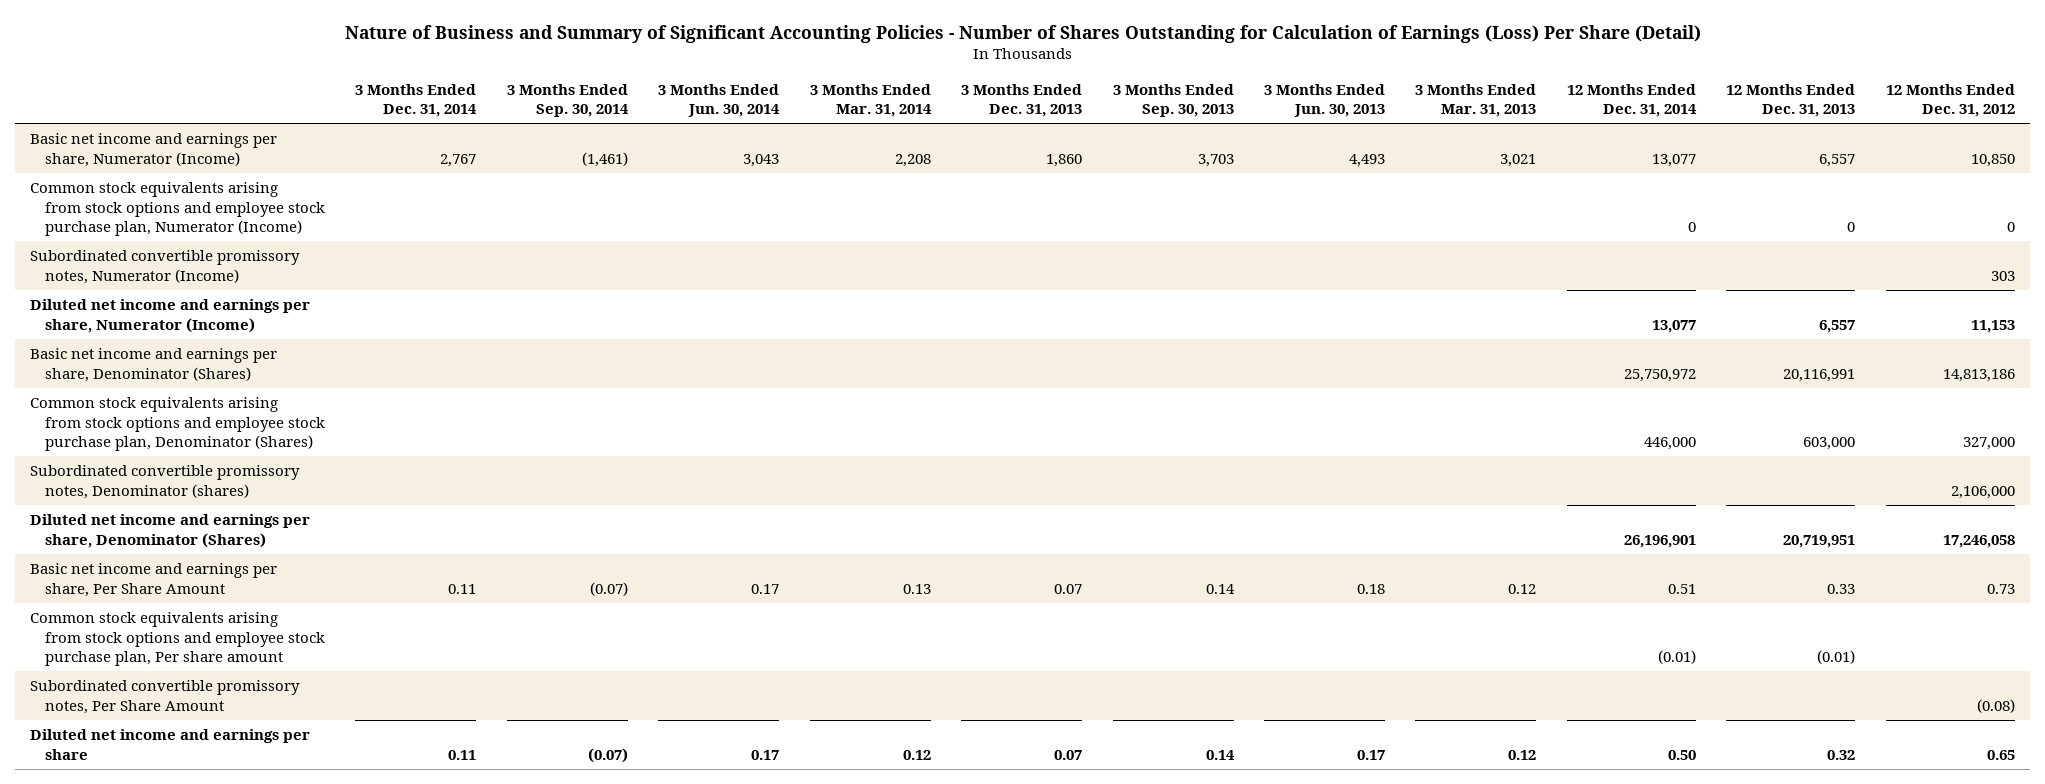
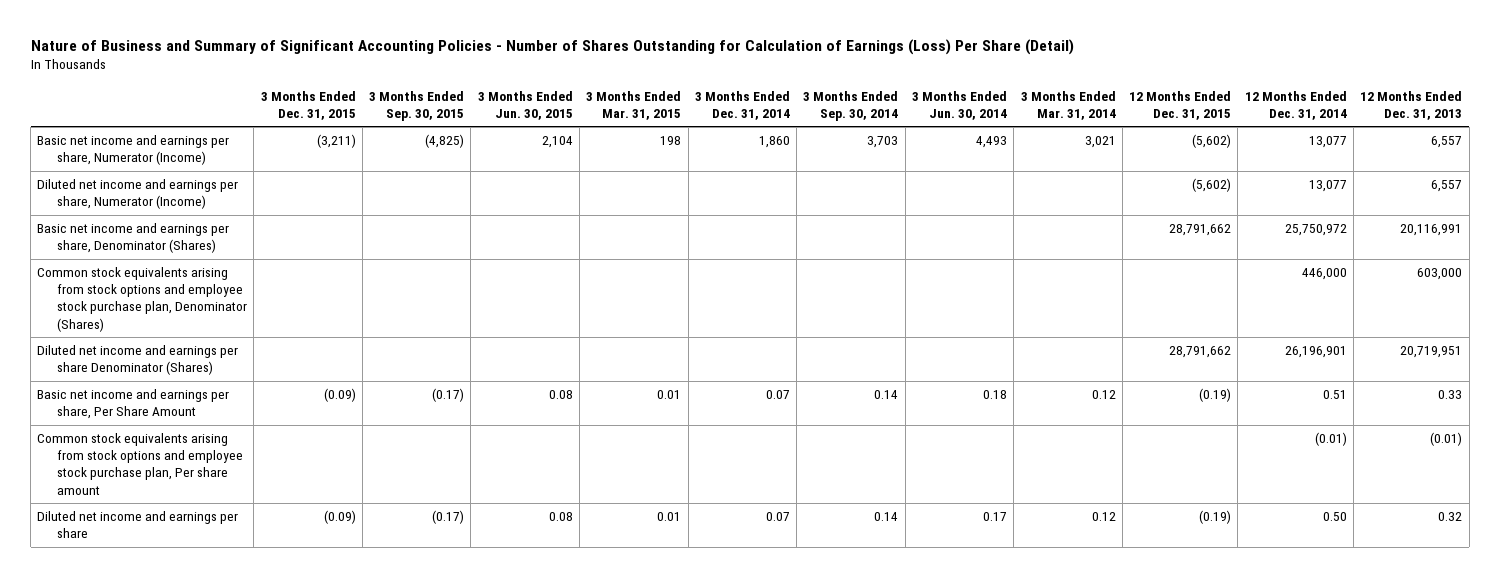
- | 3 Months Ended Dec. 31, 2014 | 3 Months Ended Sep. 30, 2014 | 3 Months Ended Jun. 30, 2014 | 3 Months Ended Mar. 31, 2014 | 3 Months Ended Dec. 31, 2013 | 3 Months Ended Sep. 30, 2013 | 3 Months Ended Jun. 30, 2013 | 3 Months Ended Mar. 31, 2013 | 12 Months Ended Dec. 31, 2014 | 12 Months Ended Dec. 31, 2013 | 12 Months Ended Dec. 31, 2012
+ | 3 Months Ended Dec. 31, 2015 | 3 Months Ended Sep. 30, 2015 | 3 Months Ended Jun. 30, 2015 | 3 Months Ended Mar. 31, 2015 | 3 Months Ended Dec. 31, 2014 | 3 Months Ended Sep. 30, 2014 | 3 Months Ended Jun. 30, 2014 | 3 Months Ended Mar. 31, 2014 | 12 Months Ended Dec. 31, 2015 | 12 Months Ended Dec. 31, 2014 | 12 Months Ended Dec. 31, 2013
- Basic net income and earnings per share, Numerator (Income) | 2,767 | (1,461) | 3,043 | 2,208 | 1,860 | 3,703 | 4,493 | 3,021 | 13,077 | 6,557 | 10,850
- Common stock equivalents arising from stock options and employee stock purchase plan, Numerator (Income) | | | | | | | | | 0 | 0 | 0
- Subordinated convertible promissory notes, Numerator (Income) | | | | | | | | | | | 303
+ Basic net income and earnings per share, Numerator (Income) | (3,211) | (4,825) | 2,104 | 198 | 1,860 | 3,703 | 4,493 | 3,021 | (5,602) | 13,077 | 6,557
- Subordinated convertible promissory notes, Denominator (shares) | | | | | | | | | | | 2,106,000
- Diluted net income and earnings per share, Denominator (Shares) | | | | | | | | | 26,196,901 | 20,719,951 | 17,246,058
- Basic net income and earnings per share, Per Share Amount | 0.11 | (0.07) | 0.17 | 0.13 | 0.07 | 0.14 | 0.18 | 0.12 | 0.51 | 0.33 | 0.73
+ Diluted net income and earnings per share Denominator (Shares) | | | | | | | | | 28,791,662 | 26,196,901 | 20,719,951
+ Basic net income and earnings per share, Per Share Amount | (0.09) | (0.17) | 0.08 | 0.01 | 0.07 | 0.14 | 0.18 | 0.12 | (0.19) | 0.51 | 0.33
- Subordinated convertible promissory notes, Per Share Amount | | | | | | | | | | | (0.08)
- Diluted net income and earnings per share | 0.11 | (0.07) | 0.17 | 0.12 | 0.07 | 0.14 | 0.17 | 0.12 | 0.50 | 0.32 | 0.65
+ Diluted net income and earnings per share | (0.09) | (0.17) | 0.08 | 0.01 | 0.07 | 0.14 | 0.17 | 0.12 | (0.19) | 0.50 | 0.32

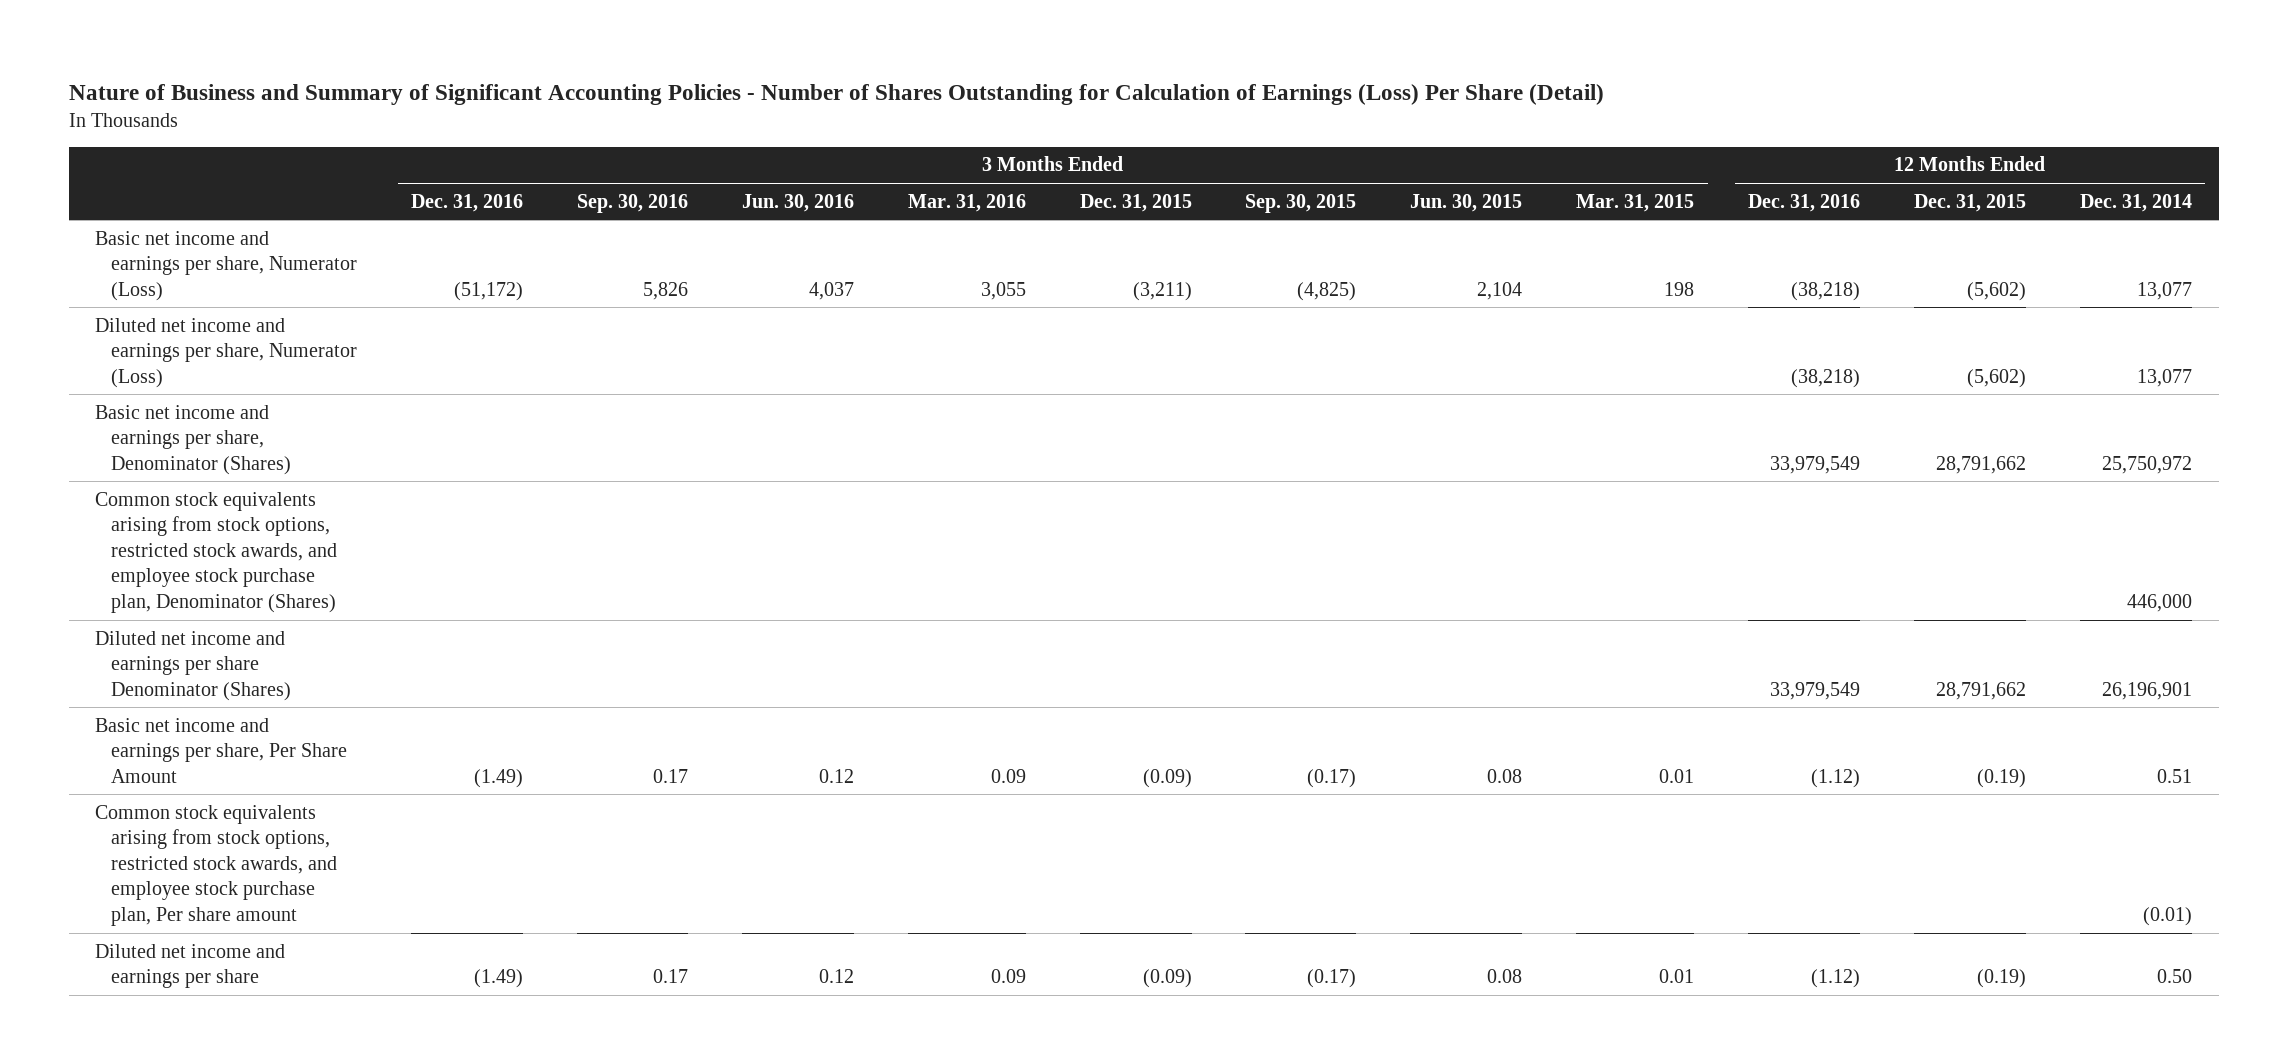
- | 3 Months Ended Dec. 31, 2015 | 3 Months Ended Sep. 30, 2015 | 3 Months Ended Jun. 30, 2015 | 3 Months Ended Mar. 31, 2015 | 3 Months Ended Dec. 31, 2014 | 3 Months Ended Sep. 30, 2014 | 3 Months Ended Jun. 30, 2014 | 3 Months Ended Mar. 31, 2014 | 12 Months Ended Dec. 31, 2015 | 12 Months Ended Dec. 31, 2014 | 12 Months Ended Dec. 31, 2013
+ | 3 Months Ended Dec. 31, 2016 | 3 Months Ended Sep. 30, 2016 | 3 Months Ended Jun. 30, 2016 | 3 Months Ended Mar. 31, 2016 | 3 Months Ended Dec. 31, 2015 | 3 Months Ended Sep. 30, 2015 | 3 Months Ended Jun. 30, 2015 | 3 Months Ended Mar. 31, 2015 | 12 Months Ended Dec. 31, 2016 | 12 Months Ended Dec. 31, 2015 | 12 Months Ended Dec. 31, 2014
- Basic net income and earnings per share, Numerator (Income) | (3,211) | (4,825) | 2,104 | 198 | 1,860 | 3,703 | 4,493 | 3,021 | (5,602) | 13,077 | 6,557
- Diluted net income and earnings per share, Numerator (Income) | | | | | | | | | (5,602) | 13,077 | 6,557
+ Basic net income and earnings per share, Numerator (Loss) | (51,172) | 5,826 | 4,037 | 3,055 | (3,211) | (4,825) | 2,104 | 198 | (38,218) | (5,602) | 13,077
+ Diluted net income and earnings per share, Numerator (Loss) | | | | | | | | | (38,218) | (5,602) | 13,077
- Common stock equivalents arising from stock options and employee stock purchase plan, Denominator (Shares) | | | | | | | | | | 446,000 | 603,000
+ Common stock equivalents arising from stock options, restricted stock awards, and employee stock purchase plan, Denominator (Shares) | | | | | | | | | | | 446,000
- Common stock equivalents arising from stock options and employee stock purchase plan, Per share amount | | | | | | | | | | (0.01) | (0.01)
+ Common stock equivalents arising from stock options, restricted stock awards, and employee stock purchase plan, Per share amount | | | | | | | | | | | (0.01)

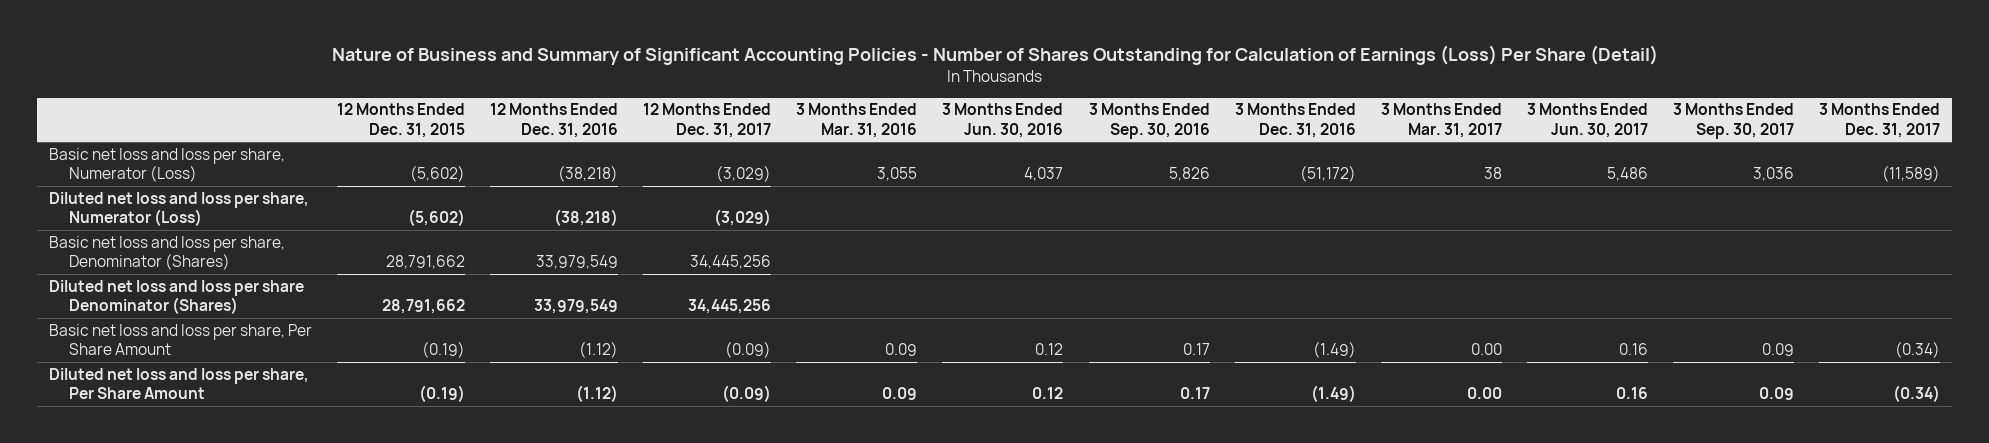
- | 3 Months Ended Dec. 31, 2016 | 3 Months Ended Sep. 30, 2016 | 3 Months Ended Jun. 30, 2016 | 3 Months Ended Mar. 31, 2016 | 3 Months Ended Dec. 31, 2015 | 3 Months Ended Sep. 30, 2015 | 3 Months Ended Jun. 30, 2015 | 3 Months Ended Mar. 31, 2015 | 12 Months Ended Dec. 31, 2016 | 12 Months Ended Dec. 31, 2015 | 12 Months Ended Dec. 31, 2014
+ | 12 Months Ended Dec. 31, 2015 | 12 Months Ended Dec. 31, 2016 | 12 Months Ended Dec. 31, 2017 | 3 Months Ended Mar. 31, 2016 | 3 Months Ended Jun. 30, 2016 | 3 Months Ended Sep. 30, 2016 | 3 Months Ended Dec. 31, 2016 | 3 Months Ended Mar. 31, 2017 | 3 Months Ended Jun. 30, 2017 | 3 Months Ended Sep. 30, 2017 | 3 Months Ended Dec. 31, 2017
- Basic net income and earnings per share, Numerator (Loss) | (51,172) | 5,826 | 4,037 | 3,055 | (3,211) | (4,825) | 2,104 | 198 | (38,218) | (5,602) | 13,077
- Diluted net income and earnings per share, Numerator (Loss) | | | | | | | | | (38,218) | (5,602) | 13,077
- Basic net income and earnings per share, Denominator (Shares) | | | | | | | | | 33,979,549 | 28,791,662 | 25,750,972
- Common stock equivalents arising from stock options, restricted stock awards, and employee stock purchase plan, Denominator (Shares) | | | | | | | | | | | 446,000
- Diluted net income and earnings per share Denominator (Shares) | | | | | | | | | 33,979,549 | 28,791,662 | 26,196,901
- Basic net income and earnings per share, Per Share Amount | (1.49) | 0.17 | 0.12 | 0.09 | (0.09) | (0.17) | 0.08 | 0.01 | (1.12) | (0.19) | 0.51
- Common stock equivalents arising from stock options, restricted stock awards, and employee stock purchase plan, Per share amount | | | | | | | | | | | (0.01)
- Diluted net income and earnings per share | (1.49) | 0.17 | 0.12 | 0.09 | (0.09) | (0.17) | 0.08 | 0.01 | (1.12) | (0.19) | 0.50
+ Basic net loss and loss per share, Numerator (Loss) | (5,602) | (38,218) | (3,029) | 3,055 | 4,037 | 5,826 | (51,172) | 38 | 5,486 | 3,036 | (11,589)
+ Diluted net loss and loss per share, Numerator (Loss) | (5,602) | (38,218) | (3,029) | | | | | | | |
+ Basic net loss and loss per share, Denominator (Shares) | 28,791,662 | 33,979,549 | 34,445,256 | | | | | | | |
+ Diluted net loss and loss per share Denominator (Shares) | 28,791,662 | 33,979,549 | 34,445,256 | | | | | | | |
+ Basic net loss and loss per share, Per Share Amount | (0.19) | (1.12) | (0.09) | 0.09 | 0.12 | 0.17 | (1.49) | 0.00 | 0.16 | 0.09 | (0.34)
+ Diluted net loss and loss per share, Per Share Amount | (0.19) | (1.12) | (0.09) | 0.09 | 0.12 | 0.17 | (1.49) | 0.00 | 0.16 | 0.09 | (0.34)

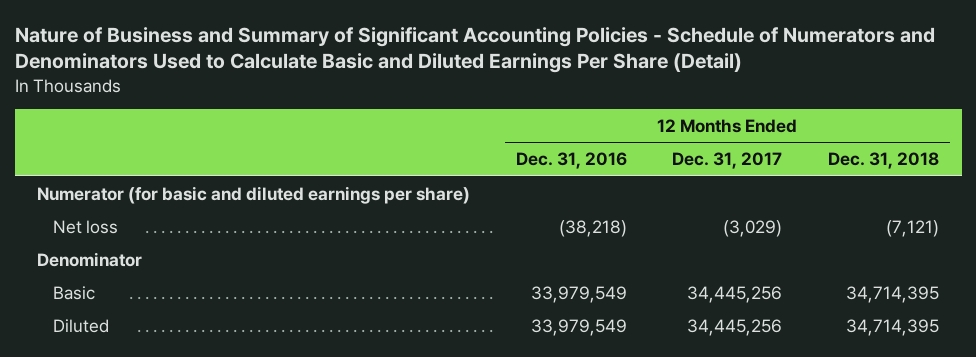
- Nature of Business and Summary of Significant Accounting Policies - Number of Shares Outstanding for Calculation of Earnings (Loss) Per Share (Detail)
+ Nature of Business and Summary of Significant Accounting Policies - Schedule of Numerators and Denominators Used to Calculate Basic and Diluted Earnings Per Share (Detail)
- | 12 Months Ended Dec. 31, 2015 | 12 Months Ended Dec. 31, 2016 | 12 Months Ended Dec. 31, 2017 | 3 Months Ended Mar. 31, 2016 | 3 Months Ended Jun. 30, 2016 | 3 Months Ended Sep. 30, 2016 | 3 Months Ended Dec. 31, 2016 | 3 Months Ended Mar. 31, 2017 | 3 Months Ended Jun. 30, 2017 | 3 Months Ended Sep. 30, 2017 | 3 Months Ended Dec. 31, 2017
+ | 12 Months Ended Dec. 31, 2016 | 12 Months Ended Dec. 31, 2017 | 12 Months Ended Dec. 31, 2018
- Basic net loss and loss per share, Numerator (Loss) | (5,602) | (38,218) | (3,029) | 3,055 | 4,037 | 5,826 | (51,172) | 38 | 5,486 | 3,036 | (11,589)
- Diluted net loss and loss per share, Numerator (Loss) | (5,602) | (38,218) | (3,029) | | | | | | | |
- Basic net loss and loss per share, Denominator (Shares) | 28,791,662 | 33,979,549 | 34,445,256 | | | | | | | |
- Diluted net loss and loss per share Denominator (Shares) | 28,791,662 | 33,979,549 | 34,445,256 | | | | | | | |
- Basic net loss and loss per share, Per Share Amount | (0.19) | (1.12) | (0.09) | 0.09 | 0.12 | 0.17 | (1.49) | 0.00 | 0.16 | 0.09 | (0.34)
- Diluted net loss and loss per share, Per Share Amount | (0.19) | (1.12) | (0.09) | 0.09 | 0.12 | 0.17 | (1.49) | 0.00 | 0.16 | 0.09 | (0.34)
+ Numerator (for basic and diluted earnings per share)
+ Net loss | (38,218) | (3,029) | (7,121)
+ Denominator
+ Basic | 33,979,549 | 34,445,256 | 34,714,395
+ Diluted | 33,979,549 | 34,445,256 | 34,714,395

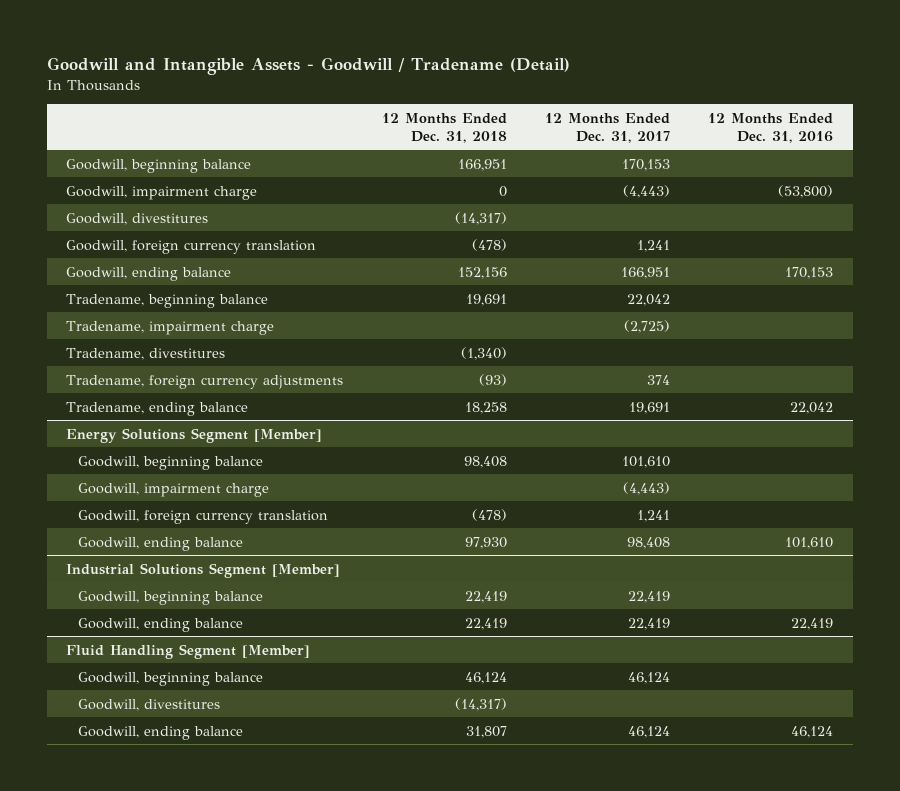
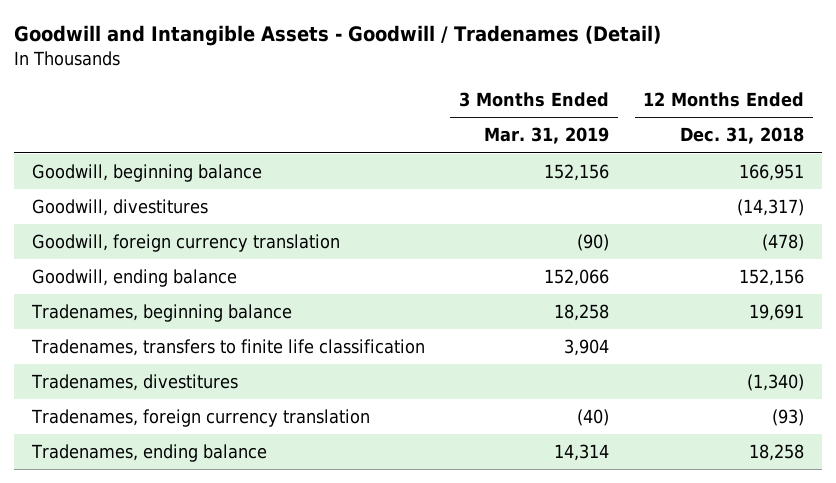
- Goodwill and Intangible Assets - Goodwill / Tradename (Detail)
+ Goodwill and Intangible Assets - Goodwill / Tradenames (Detail)
- | 12 Months Ended Dec. 31, 2018 | 12 Months Ended Dec. 31, 2017 | 12 Months Ended Dec. 31, 2016
+ | 3 Months Ended Mar. 31, 2019 | 12 Months Ended Dec. 31, 2018
- Goodwill, impairment charge | 0 | (4,443) | (53,800)
- Tradename, beginning balance | 19,691 | 22,042 |
- Tradename, impairment charge | | (2,725) |
- Tradename, divestitures | (1,340) | |
- Tradename, foreign currency adjustments | (93) | 374 |
- Tradename, ending balance | 18,258 | 19,691 | 22,042
- Energy Solutions Segment [Member]
- Goodwill, beginning balance | 98,408 | 101,610 |
- Goodwill, impairment charge | | (4,443) |
- Goodwill, foreign currency translation | (478) | 1,241 |
- Goodwill, ending balance | 97,930 | 98,408 | 101,610
- Industrial Solutions Segment [Member]
- Goodwill, beginning balance | 22,419 | 22,419 |
- Goodwill, ending balance | 22,419 | 22,419 | 22,419
- Fluid Handling Segment [Member]
- Goodwill, beginning balance | 46,124 | 46,124 |
- Goodwill, divestitures | (14,317) | |
- Goodwill, ending balance | 31,807 | 46,124 | 46,124
+ Tradenames, beginning balance | 18,258 | 19,691
+ Tradenames, transfers to finite life classification | 3,904 |
+ Tradenames, divestitures | | (1,340)
+ Tradenames, foreign currency translation | (40) | (93)
+ Tradenames, ending balance | 14,314 | 18,258

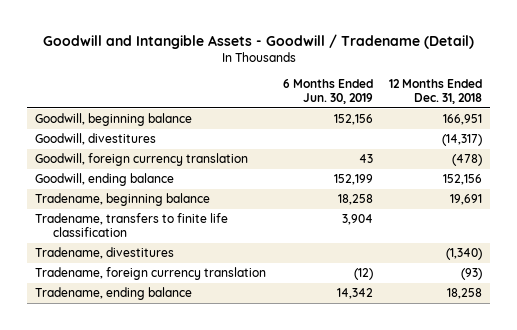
- Goodwill and Intangible Assets - Goodwill / Tradenames (Detail)
+ Goodwill and Intangible Assets - Goodwill / Tradename (Detail)
- | 3 Months Ended Mar. 31, 2019 | 12 Months Ended Dec. 31, 2018
+ | 6 Months Ended Jun. 30, 2019 | 12 Months Ended Dec. 31, 2018
- Tradenames, beginning balance | 18,258 | 19,691
- Tradenames, transfers to finite life classification | 3,904 |
- Tradenames, divestitures | | (1,340)
- Tradenames, foreign currency translation | (40) | (93)
- Tradenames, ending balance | 14,314 | 18,258
+ Tradename, beginning balance | 18,258 | 19,691
+ Tradename, transfers to finite life classification | 3,904 |
+ Tradename, divestitures | | (1,340)
+ Tradename, foreign currency translation | (12) | (93)
+ Tradename, ending balance | 14,342 | 18,258

